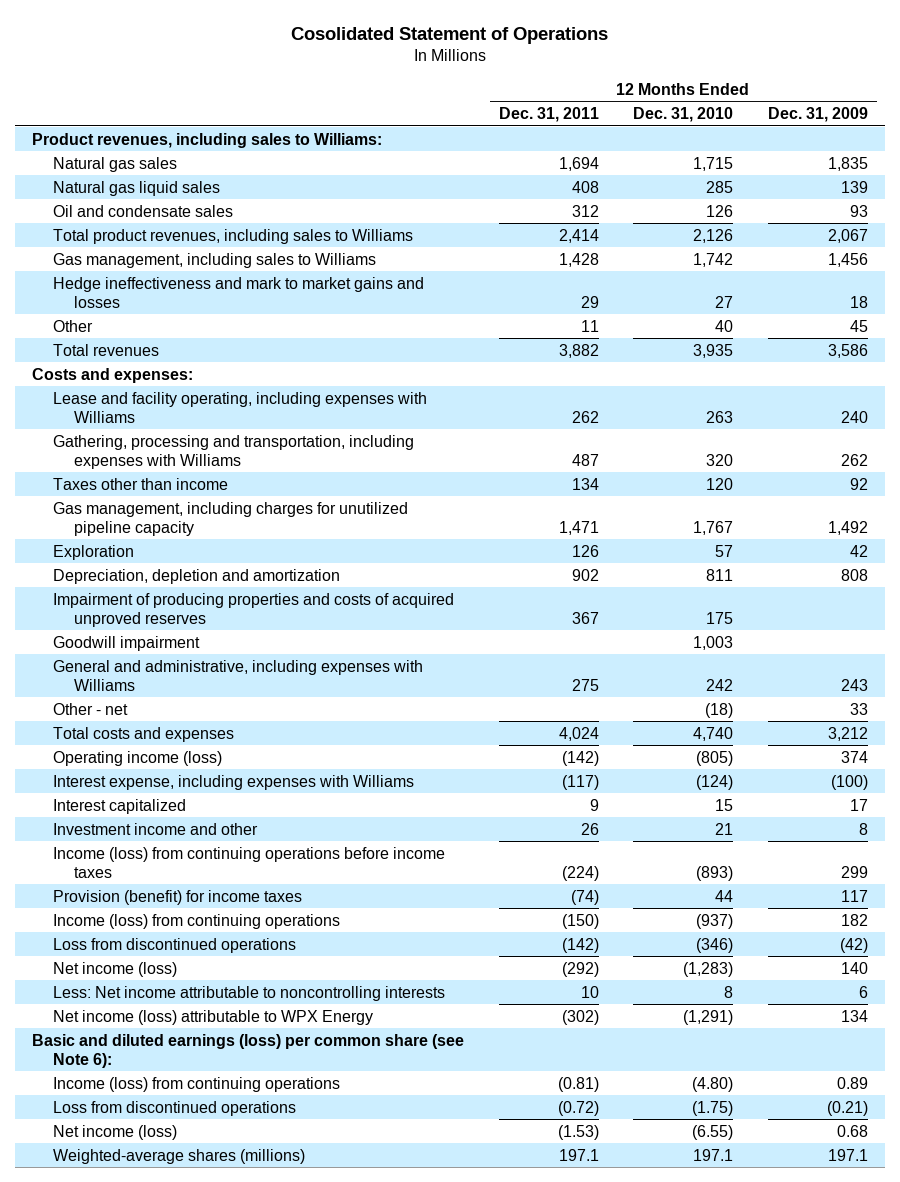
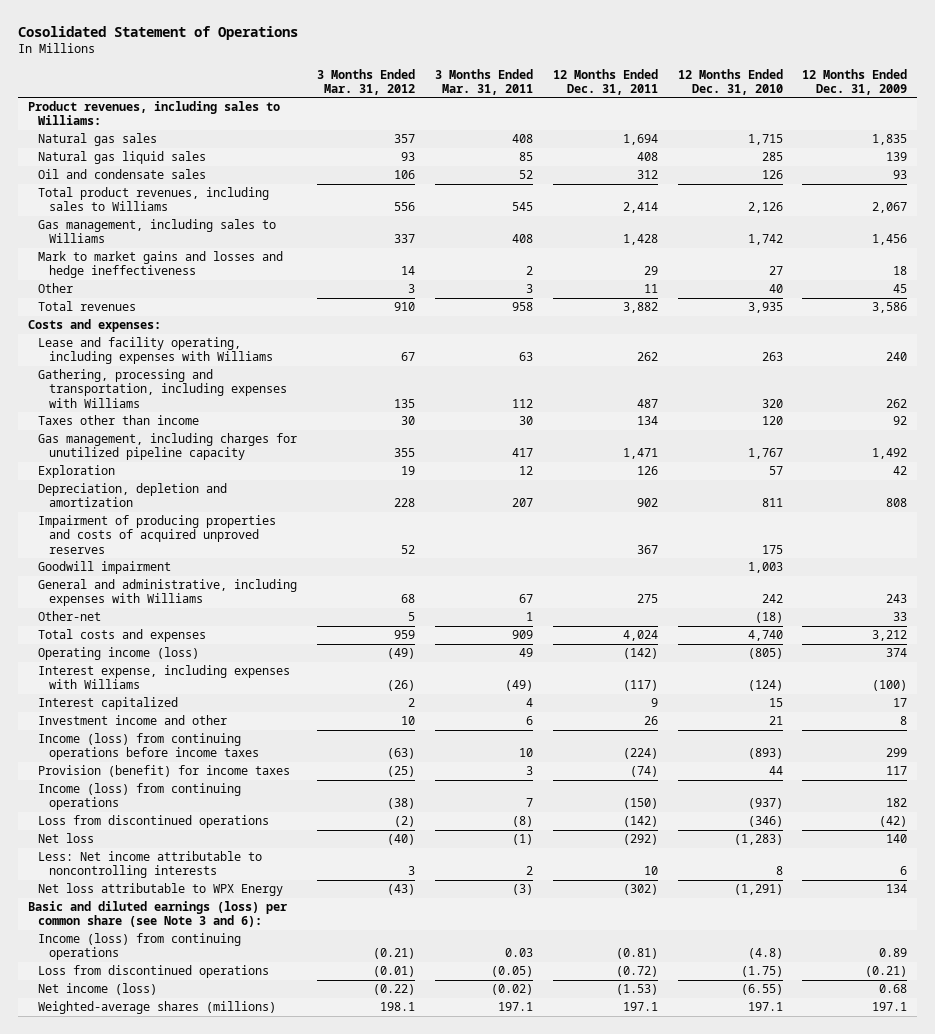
- | 12 Months Ended Dec. 31, 2011 | 12 Months Ended Dec. 31, 2010 | 12 Months Ended Dec. 31, 2009
+ | 3 Months Ended Mar. 31, 2012 | 3 Months Ended Mar. 31, 2011 | 12 Months Ended Dec. 31, 2011 | 12 Months Ended Dec. 31, 2010 | 12 Months Ended Dec. 31, 2009
- Hedge ineffectiveness and mark to market gains and losses | 29 | 27 | 18
+ Mark to market gains and losses and hedge ineffectiveness | 14 | 2 | 29 | 27 | 18
- Other - net | | (18) | 33
+ Other-net | 5 | 1 | | (18) | 33
- Net income (loss) | (292) | (1,283) | 140
+ Net loss | (40) | (1) | (292) | (1,283) | 140
- Net income (loss) attributable to WPX Energy | (302) | (1,291) | 134
- Basic and diluted earnings (loss) per common share (see Note 6):
- Income (loss) from continuing operations | (0.81) | (4.80) | 0.89
+ Net loss attributable to WPX Energy | (43) | (3) | (302) | (1,291) | 134
+ Basic and diluted earnings (loss) per common share (see Note 3 and 6):
+ Income (loss) from continuing operations | (0.21) | 0.03 | (0.81) | (4.8) | 0.89

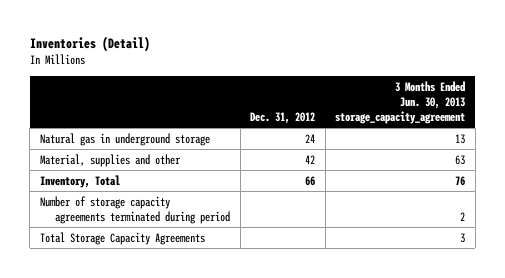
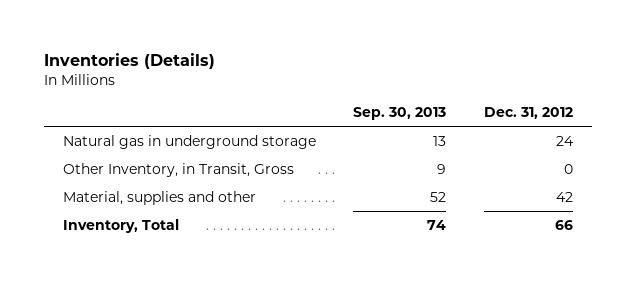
- Inventories (Detail)
+ Inventories (Details)
- | Dec. 31, 2012 | 3 Months Ended Jun. 30, 2013 storage_capacity_agreement
+ | Sep. 30, 2013 | Dec. 31, 2012
+ Other Inventory, in Transit, Gross | 9 | 0
- Number of storage capacity agreements terminated during period | | 2
- Total Storage Capacity Agreements | | 3

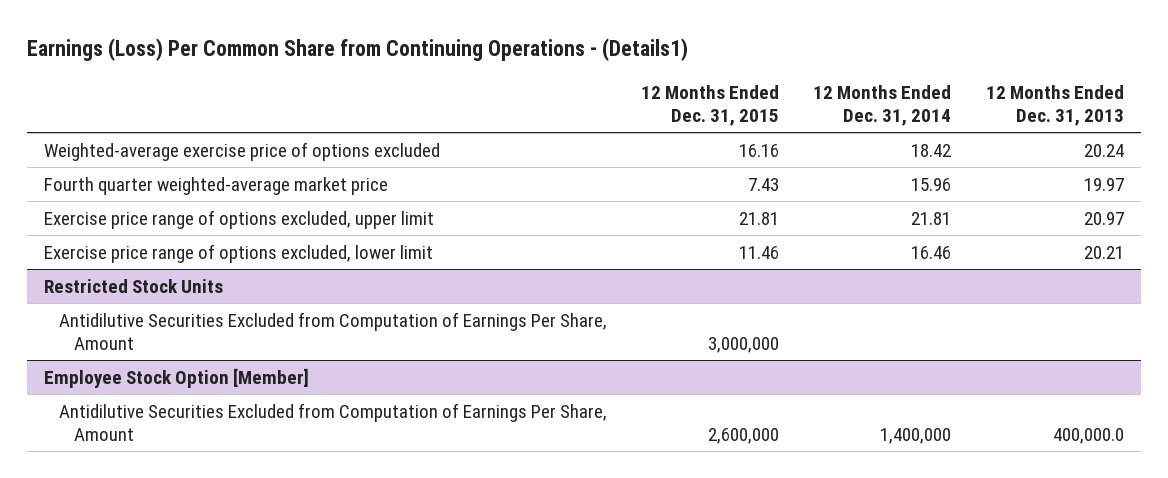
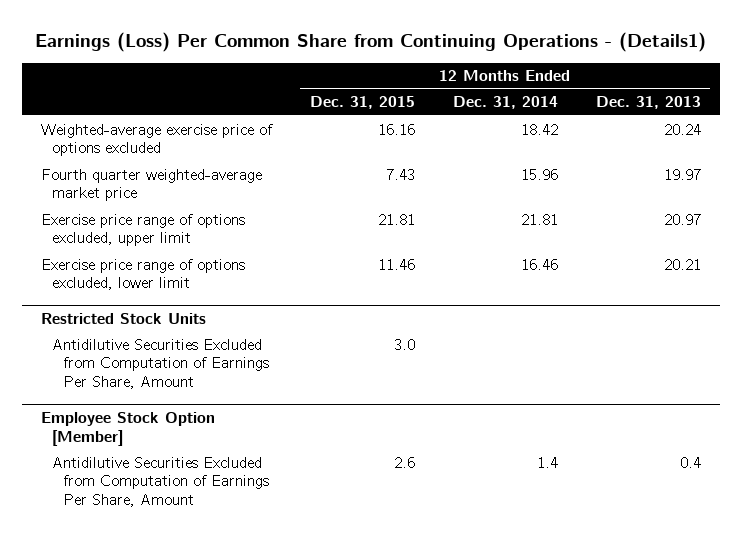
@ Restricted Stock Units
- Antidilutive Securities Excluded from Computation of Earnings Per Share, Amount | 3,000,000 | |
+ Antidilutive Securities Excluded from Computation of Earnings Per Share, Amount | 3.0 | |
@ Employee Stock Option [Member]
- Antidilutive Securities Excluded from Computation of Earnings Per Share, Amount | 2,600,000 | 1,400,000 | 400,000.0
+ Antidilutive Securities Excluded from Computation of Earnings Per Share, Amount | 2.6 | 1.4 | 0.4

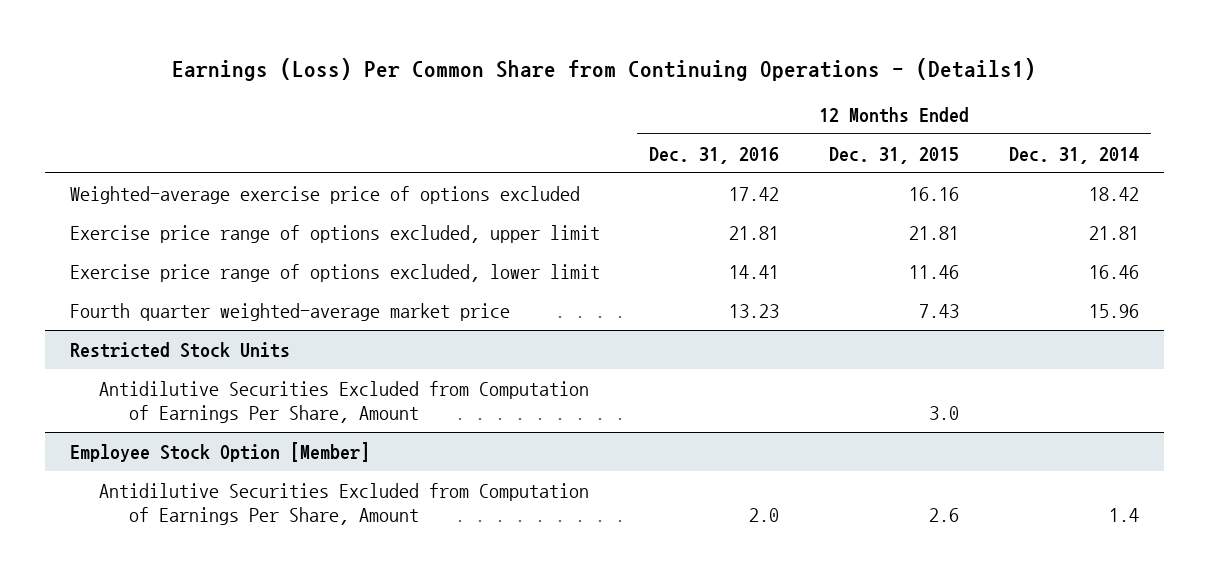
- | 12 Months Ended Dec. 31, 2015 | 12 Months Ended Dec. 31, 2014 | 12 Months Ended Dec. 31, 2013
+ | 12 Months Ended Dec. 31, 2016 | 12 Months Ended Dec. 31, 2015 | 12 Months Ended Dec. 31, 2014
moved down: Fourth quarter weighted-average market price | 13.23 | 7.43 | 15.96

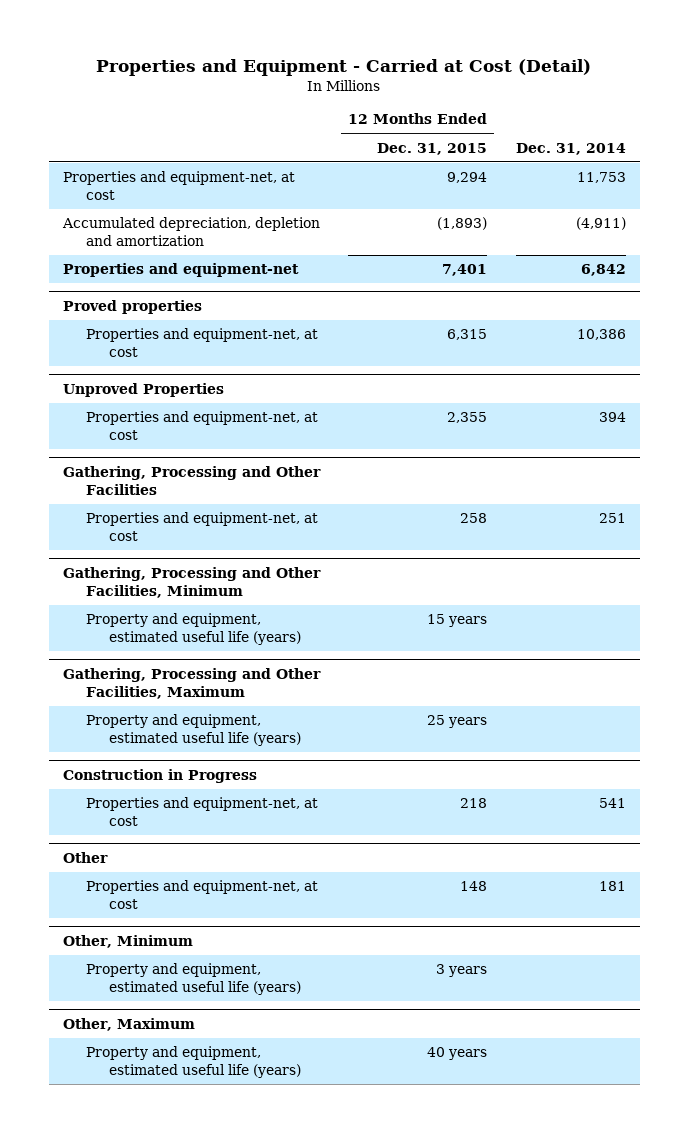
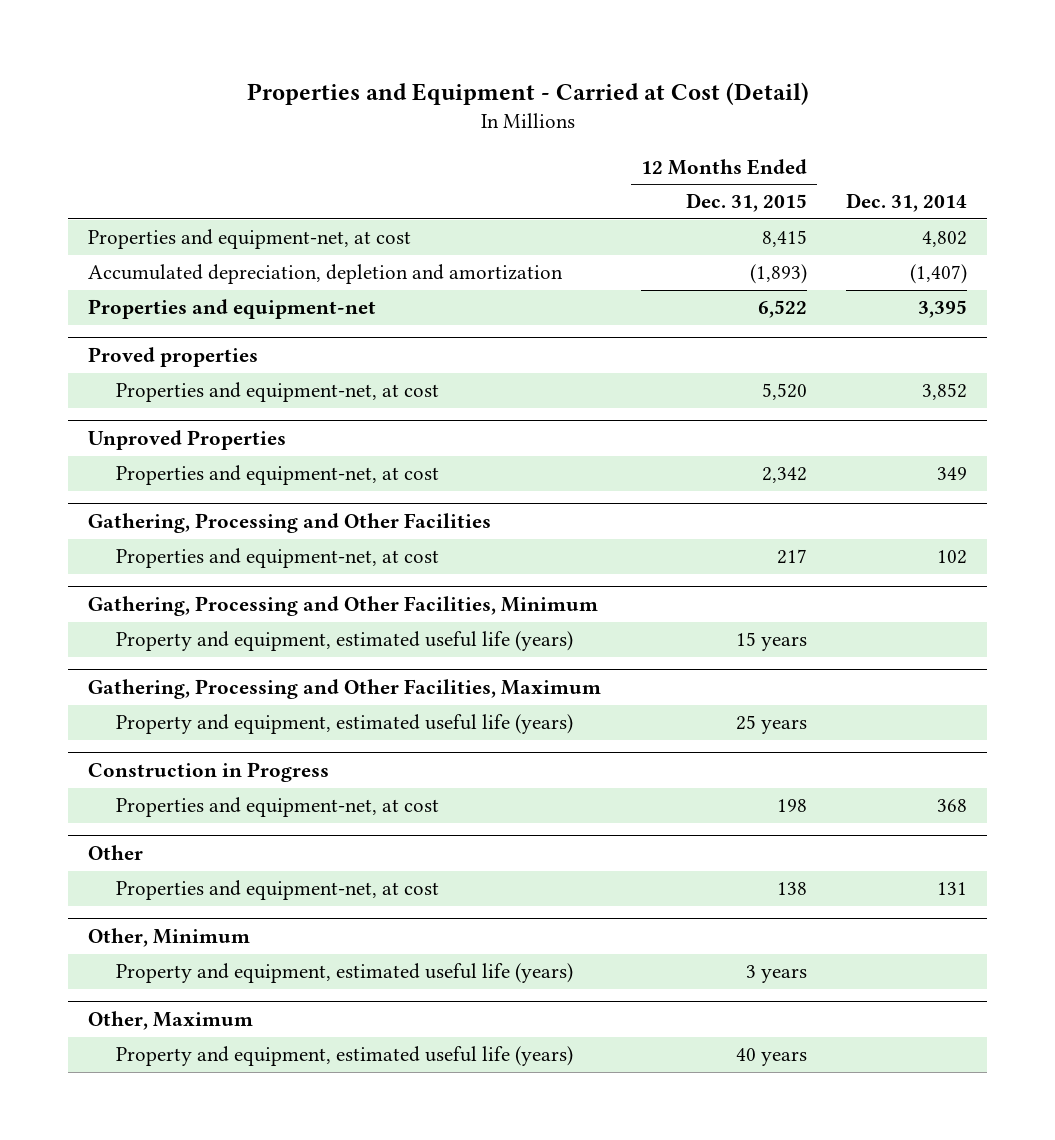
- Properties and equipment-net, at cost | 9,294 | 11,753
- Accumulated depreciation, depletion and amortization | (1,893) | (4,911)
- Properties and equipment-net | 7,401 | 6,842
+ Properties and equipment-net, at cost | 8,415 | 4,802
+ Accumulated depreciation, depletion and amortization | (1,893) | (1,407)
+ Properties and equipment-net | 6,522 | 3,395
@ Proved properties
- Properties and equipment-net, at cost | 6,315 | 10,386
+ Properties and equipment-net, at cost | 5,520 | 3,852
@ Unproved Properties
- Properties and equipment-net, at cost | 2,355 | 394
+ Properties and equipment-net, at cost | 2,342 | 349
@ Gathering, Processing and Other Facilities
- Properties and equipment-net, at cost | 258 | 251
+ Properties and equipment-net, at cost | 217 | 102
@ Construction in Progress
- Properties and equipment-net, at cost | 218 | 541
+ Properties and equipment-net, at cost | 198 | 368
@ Other
- Properties and equipment-net, at cost | 148 | 181
+ Properties and equipment-net, at cost | 138 | 131

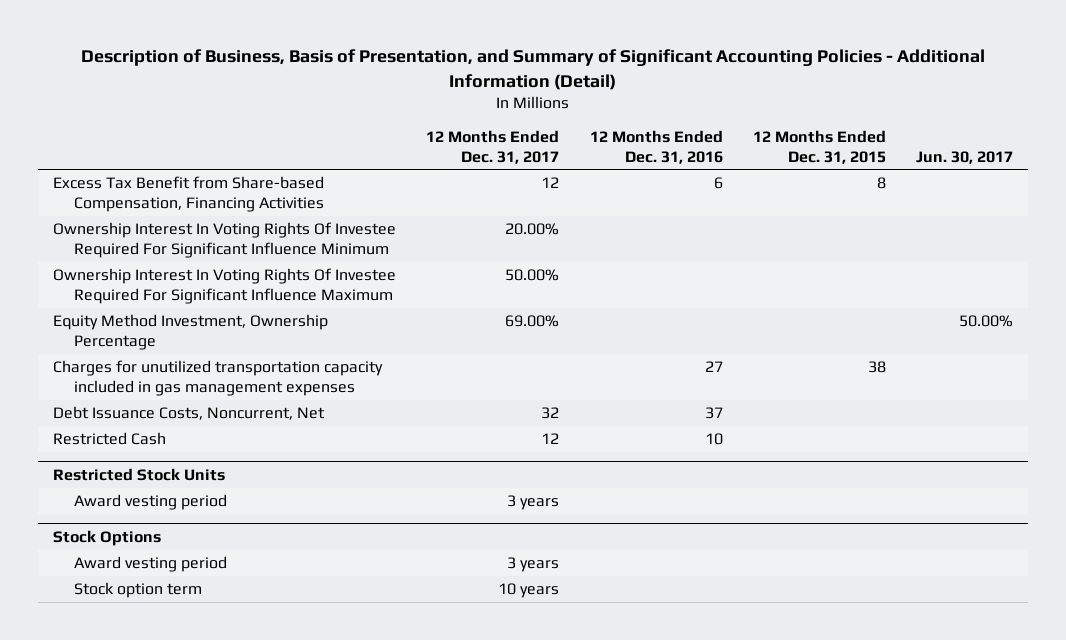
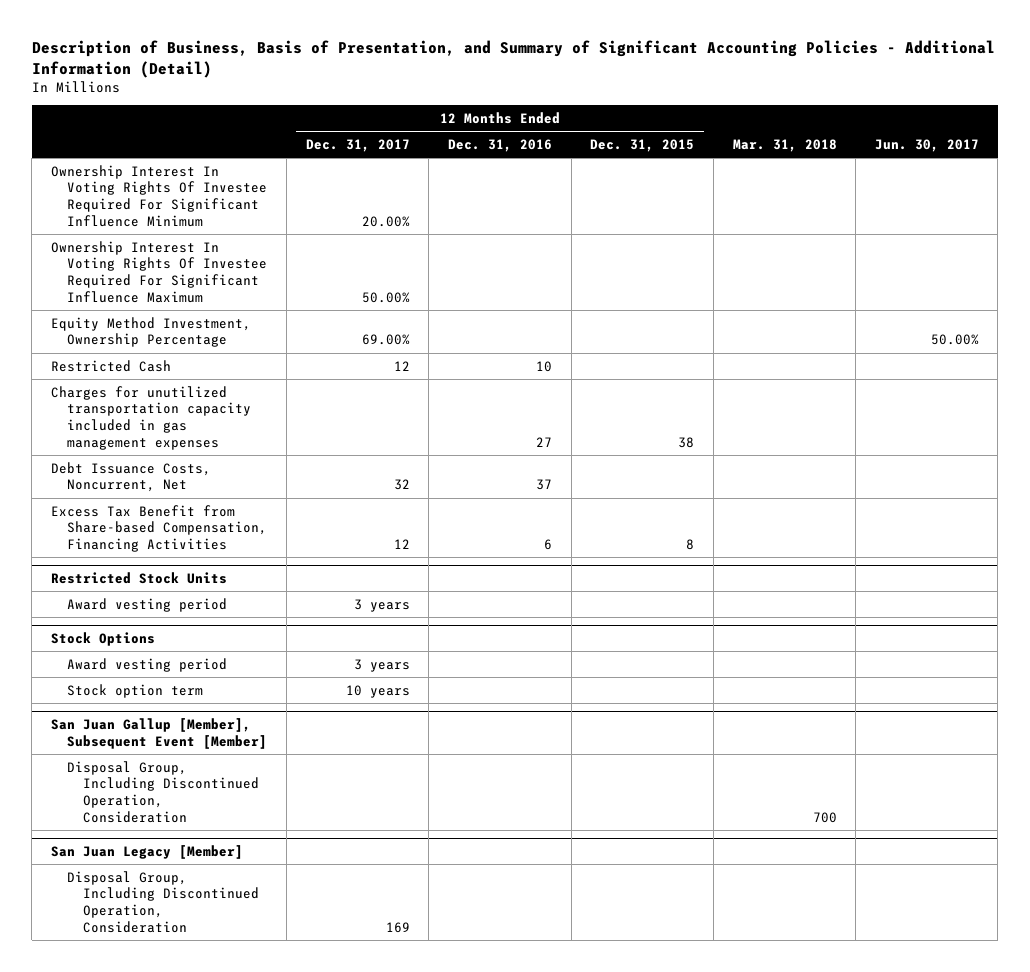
- | 12 Months Ended Dec. 31, 2017 | 12 Months Ended Dec. 31, 2016 | 12 Months Ended Dec. 31, 2015 | Jun. 30, 2017
+ | 12 Months Ended Dec. 31, 2017 | 12 Months Ended Dec. 31, 2016 | 12 Months Ended Dec. 31, 2015 | Mar. 31, 2018 | Jun. 30, 2017
moved up: Restricted Cash | 12 | 10 | | |
moved down: Excess Tax Benefit from Share-based Compensation, Financing Activities | 12 | 6 | 8 | |
+ San Juan Gallup [Member], Subsequent Event [Member]
+ Disposal Group, Including Discontinued Operation, Consideration | | | | 700 |
+ San Juan Legacy [Member]
+ Disposal Group, Including Discontinued Operation, Consideration | 169 | | | |

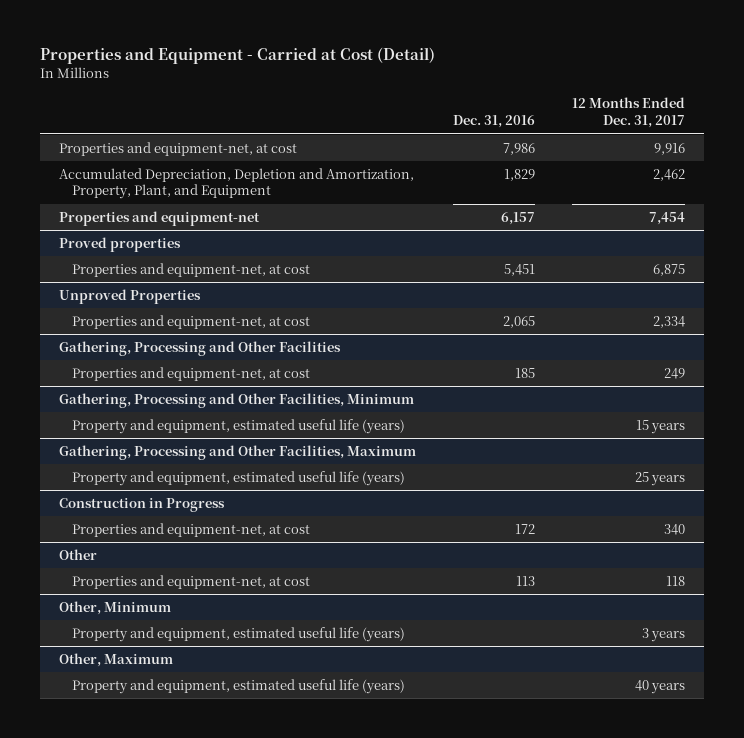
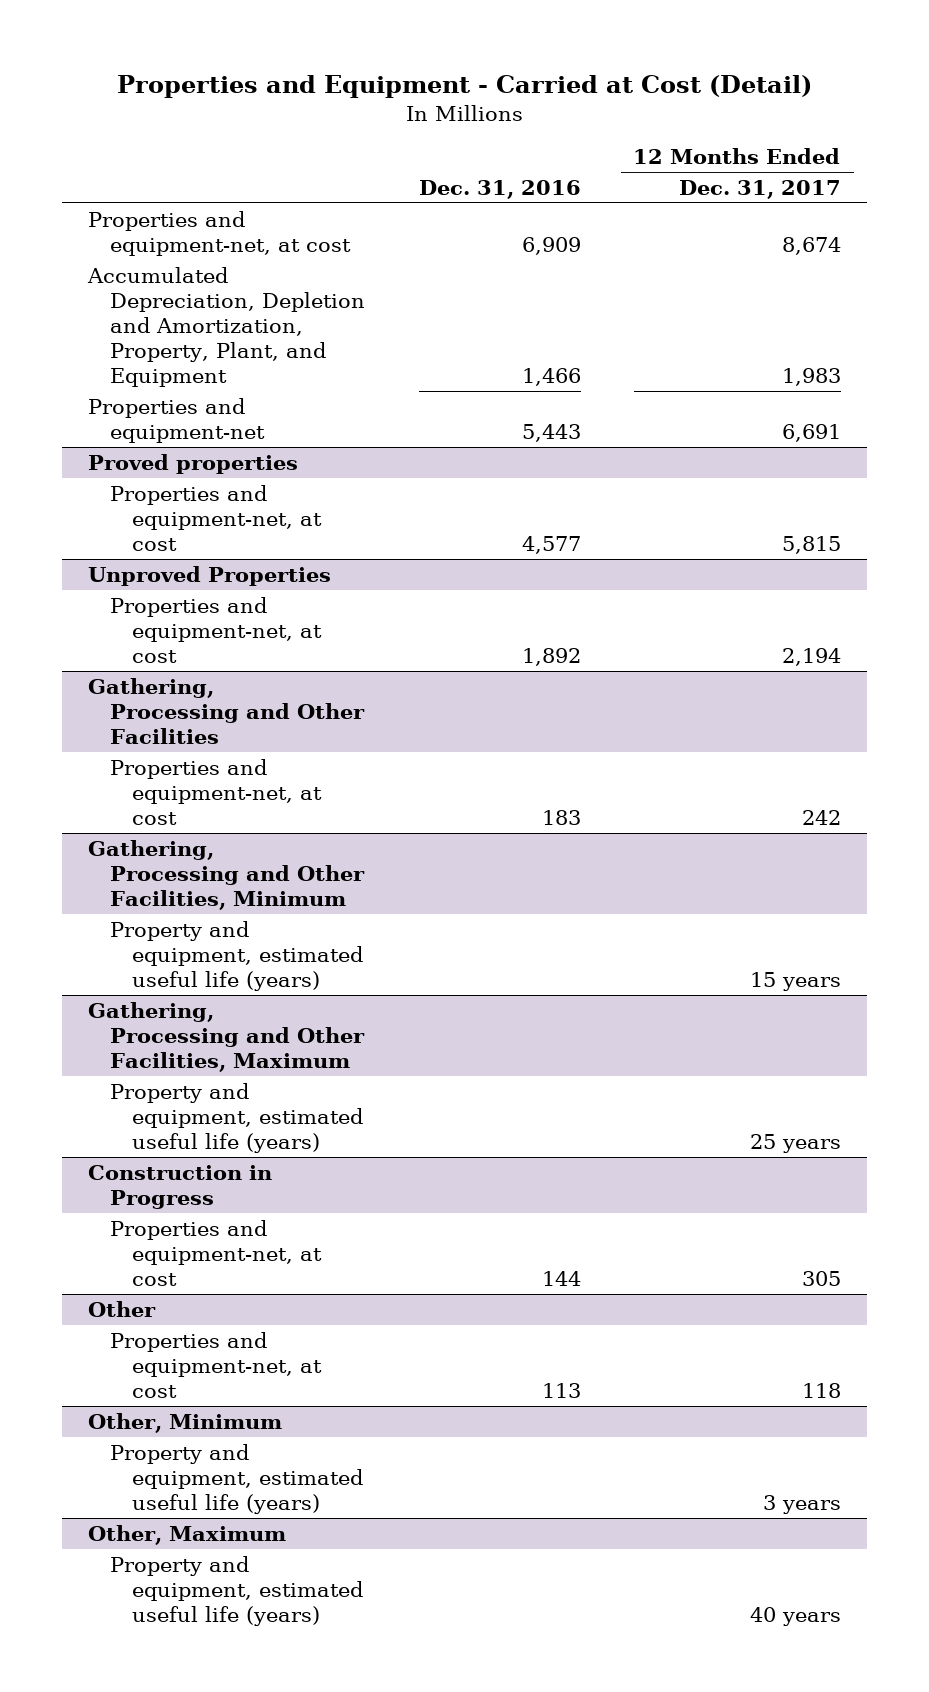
- Properties and equipment-net, at cost | 7,986 | 9,916
- Accumulated Depreciation, Depletion and Amortization, Property, Plant, and Equipment | 1,829 | 2,462
- Properties and equipment-net | 6,157 | 7,454
+ Properties and equipment-net, at cost | 6,909 | 8,674
+ Accumulated Depreciation, Depletion and Amortization, Property, Plant, and Equipment | 1,466 | 1,983
+ Properties and equipment-net | 5,443 | 6,691
@ Proved properties
- Properties and equipment-net, at cost | 5,451 | 6,875
+ Properties and equipment-net, at cost | 4,577 | 5,815
@ Unproved Properties
- Properties and equipment-net, at cost | 2,065 | 2,334
+ Properties and equipment-net, at cost | 1,892 | 2,194
@ Gathering, Processing and Other Facilities
- Properties and equipment-net, at cost | 185 | 249
+ Properties and equipment-net, at cost | 183 | 242
@ Construction in Progress
- Properties and equipment-net, at cost | 172 | 340
+ Properties and equipment-net, at cost | 144 | 305

